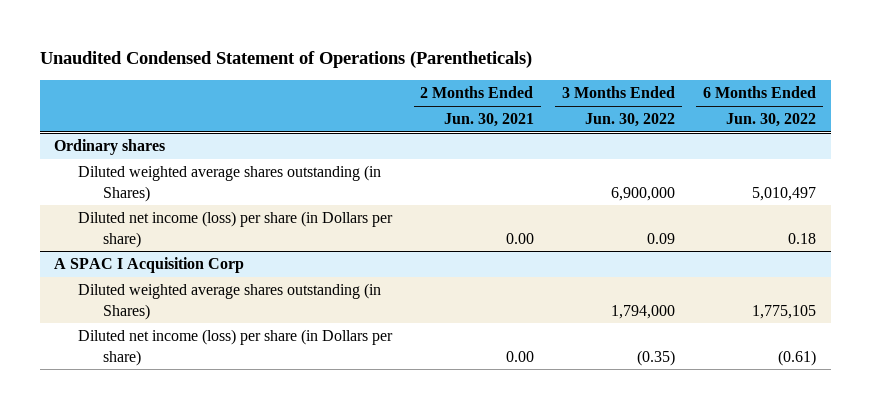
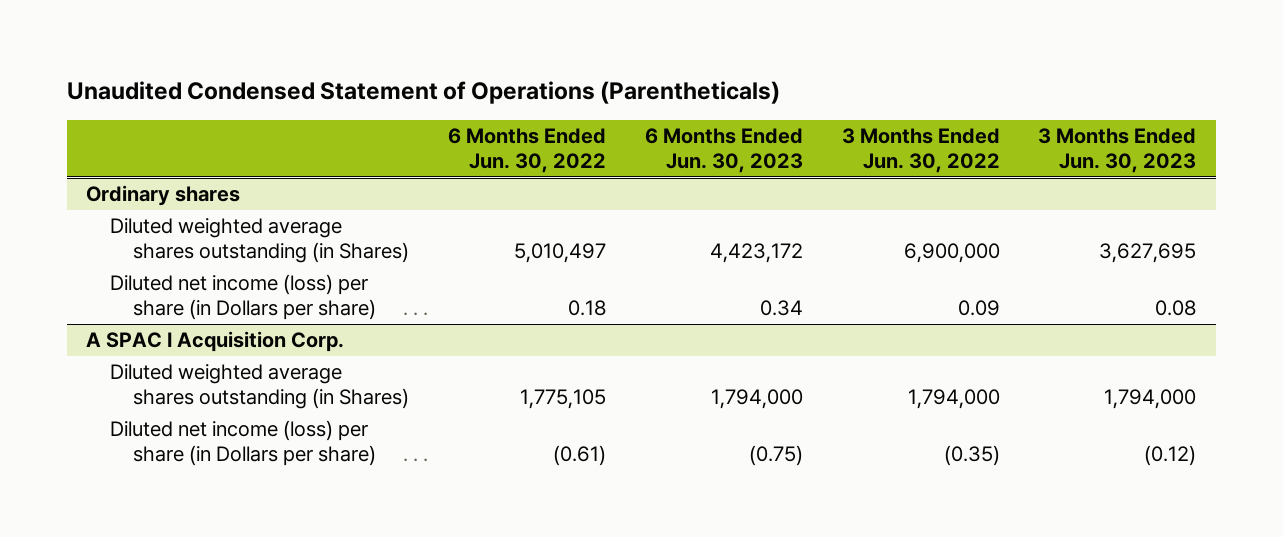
- | 2 Months Ended Jun. 30, 2021 | 3 Months Ended Jun. 30, 2022 | 6 Months Ended Jun. 30, 2022
+ | 6 Months Ended Jun. 30, 2022 | 6 Months Ended Jun. 30, 2023 | 3 Months Ended Jun. 30, 2022 | 3 Months Ended Jun. 30, 2023
- A SPAC I Acquisition Corp
+ A SPAC I Acquisition Corp.

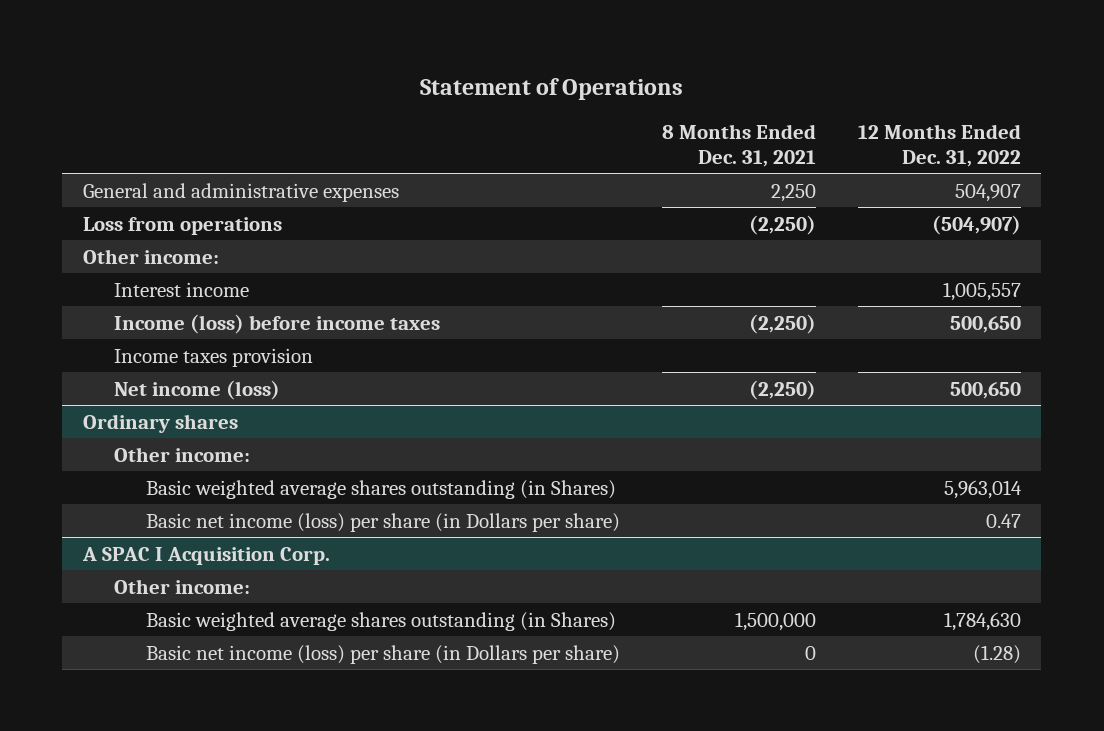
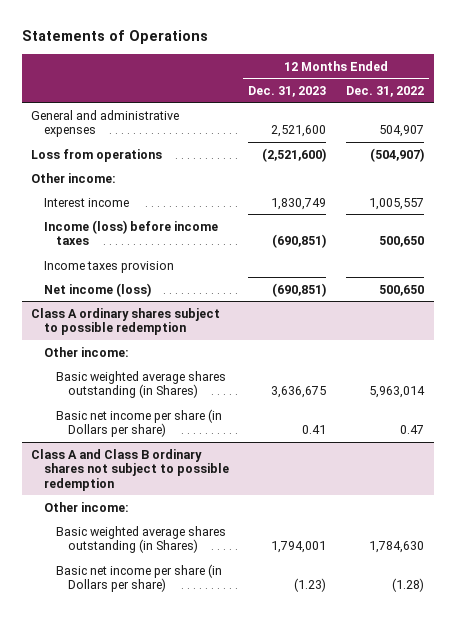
- Statement of Operations
+ Statements of Operations
- | 8 Months Ended Dec. 31, 2021 | 12 Months Ended Dec. 31, 2022
+ | 12 Months Ended Dec. 31, 2023 | 12 Months Ended Dec. 31, 2022
- Ordinary shares
+ Class A ordinary shares subject to possible redemption
- Basic net income (loss) per share (in Dollars per share) | | 0.47
- A SPAC I Acquisition Corp.
+ Basic net income per share (in Dollars per share) | 0.41 | 0.47
+ Class A and Class B ordinary shares not subject to possible redemption
- Basic net income (loss) per share (in Dollars per share) | 0 | (1.28)
+ Basic net income per share (in Dollars per share) | (1.23) | (1.28)

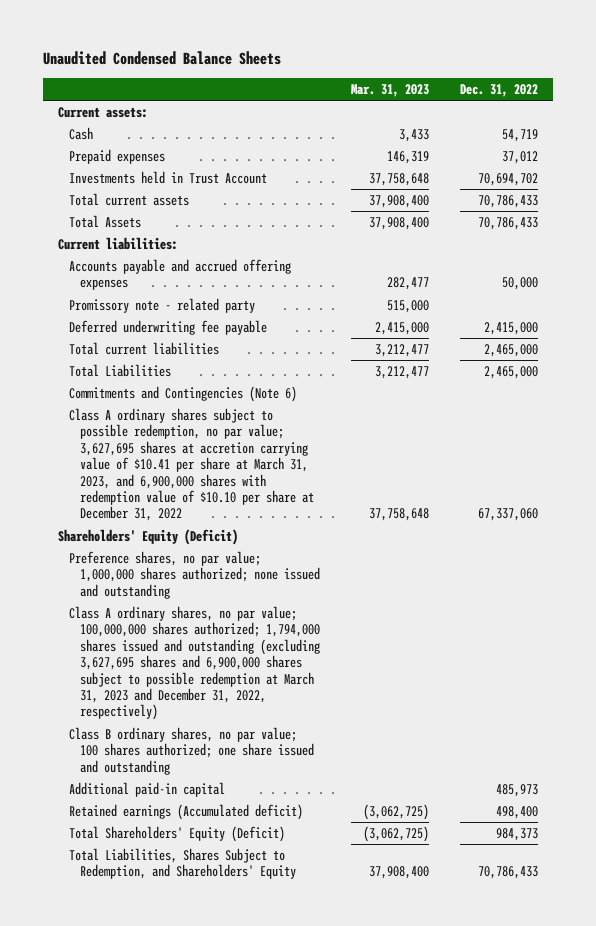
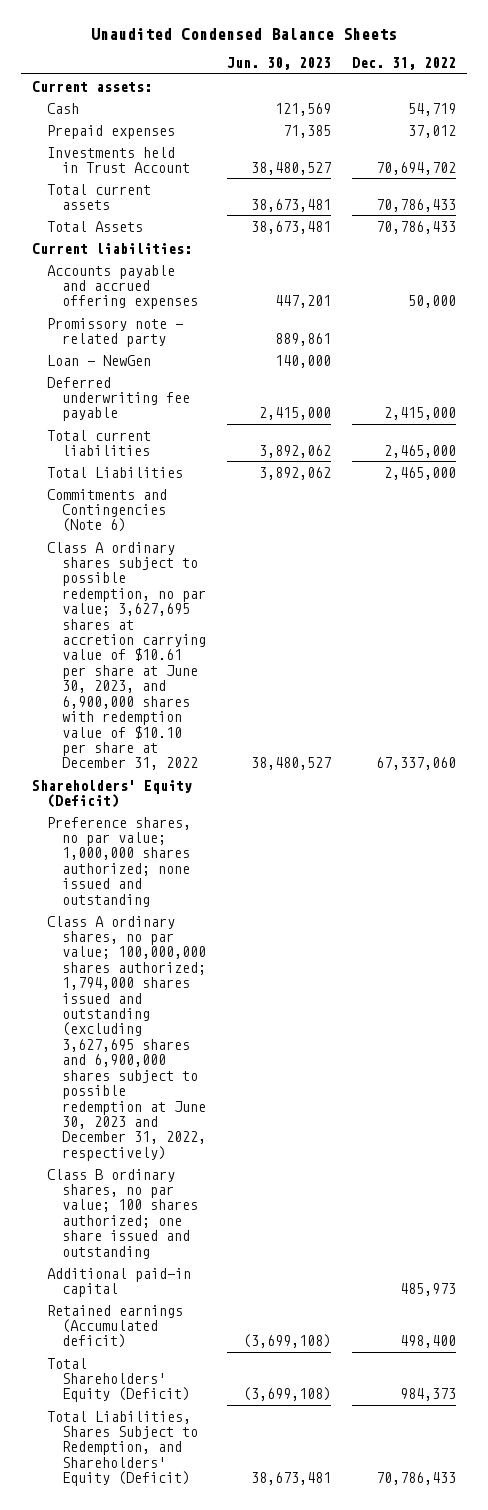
- | Mar. 31, 2023 | Dec. 31, 2022
+ | Jun. 30, 2023 | Dec. 31, 2022
+ Loan - NewGen | 140,000 |
- Class A ordinary shares subject to possible redemption, no par value; 3,627,695 shares at accretion carrying value of $10.41 per share at March 31, 2023, and 6,900,000 shares with redemption value of $10.10 per share at December 31, 2022 | 37,758,648 | 67,337,060
+ Class A ordinary shares subject to possible redemption, no par value; 3,627,695 shares at accretion carrying value of $10.61 per share at June 30, 2023, and 6,900,000 shares with redemption value of $10.10 per share at December 31, 2022 | 38,480,527 | 67,337,060
- Class A ordinary shares, no par value; 100,000,000 shares authorized; 1,794,000 shares issued and outstanding (excluding 3,627,695 shares and 6,900,000 shares subject to possible redemption at March 31, 2023 and December 31, 2022, respectively)
+ Class A ordinary shares, no par value; 100,000,000 shares authorized; 1,794,000 shares issued and outstanding (excluding 3,627,695 shares and 6,900,000 shares subject to possible redemption at June 30, 2023 and December 31, 2022, respectively)
- Total Liabilities, Shares Subject to Redemption, and Shareholders' Equity | 37,908,400 | 70,786,433
+ Total Liabilities, Shares Subject to Redemption, and Shareholders' Equity (Deficit) | 38,673,481 | 70,786,433

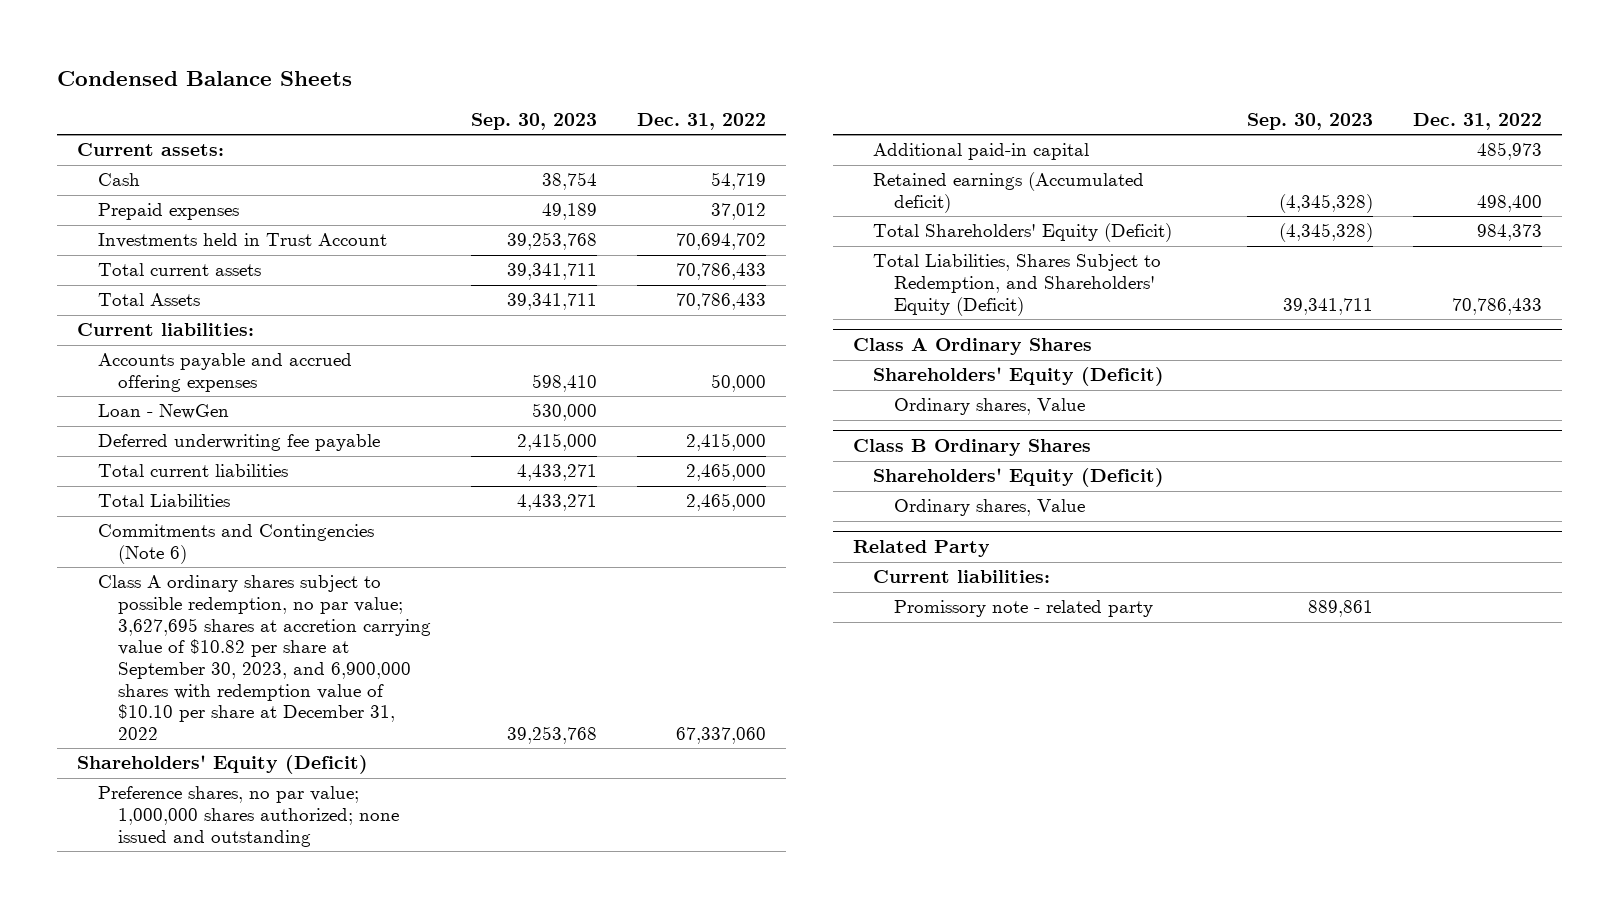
- Unaudited Condensed Balance Sheets
+ Condensed Balance Sheets
- | Jun. 30, 2023 | Dec. 31, 2022
+ | Sep. 30, 2023 | Dec. 31, 2022
- Promissory note - related party | 889,861 |
- Class A ordinary shares subject to possible redemption, no par value; 3,627,695 shares at accretion carrying value of $10.61 per share at June 30, 2023, and 6,900,000 shares with redemption value of $10.10 per share at December 31, 2022 | 38,480,527 | 67,337,060
+ Class A ordinary shares subject to possible redemption, no par value; 3,627,695 shares at accretion carrying value of $10.82 per share at September 30, 2023, and 6,900,000 shares with redemption value of $10.10 per share at December 31, 2022 | 39,253,768 | 67,337,060
- Class A ordinary shares, no par value; 100,000,000 shares authorized; 1,794,000 shares issued and outstanding (excluding 3,627,695 shares and 6,900,000 shares subject to possible redemption at June 30, 2023 and December 31, 2022, respectively)
- Class B ordinary shares, no par value; 100 shares authorized; one share issued and outstanding
+ Class A Ordinary Shares
+ Shareholders' Equity (Deficit)
+ Ordinary shares, Value
+ Class B Ordinary Shares
+ Shareholders' Equity (Deficit)
+ Ordinary shares, Value
+ Related Party
+ Current liabilities:
+ Promissory note - related party | 889,861 |

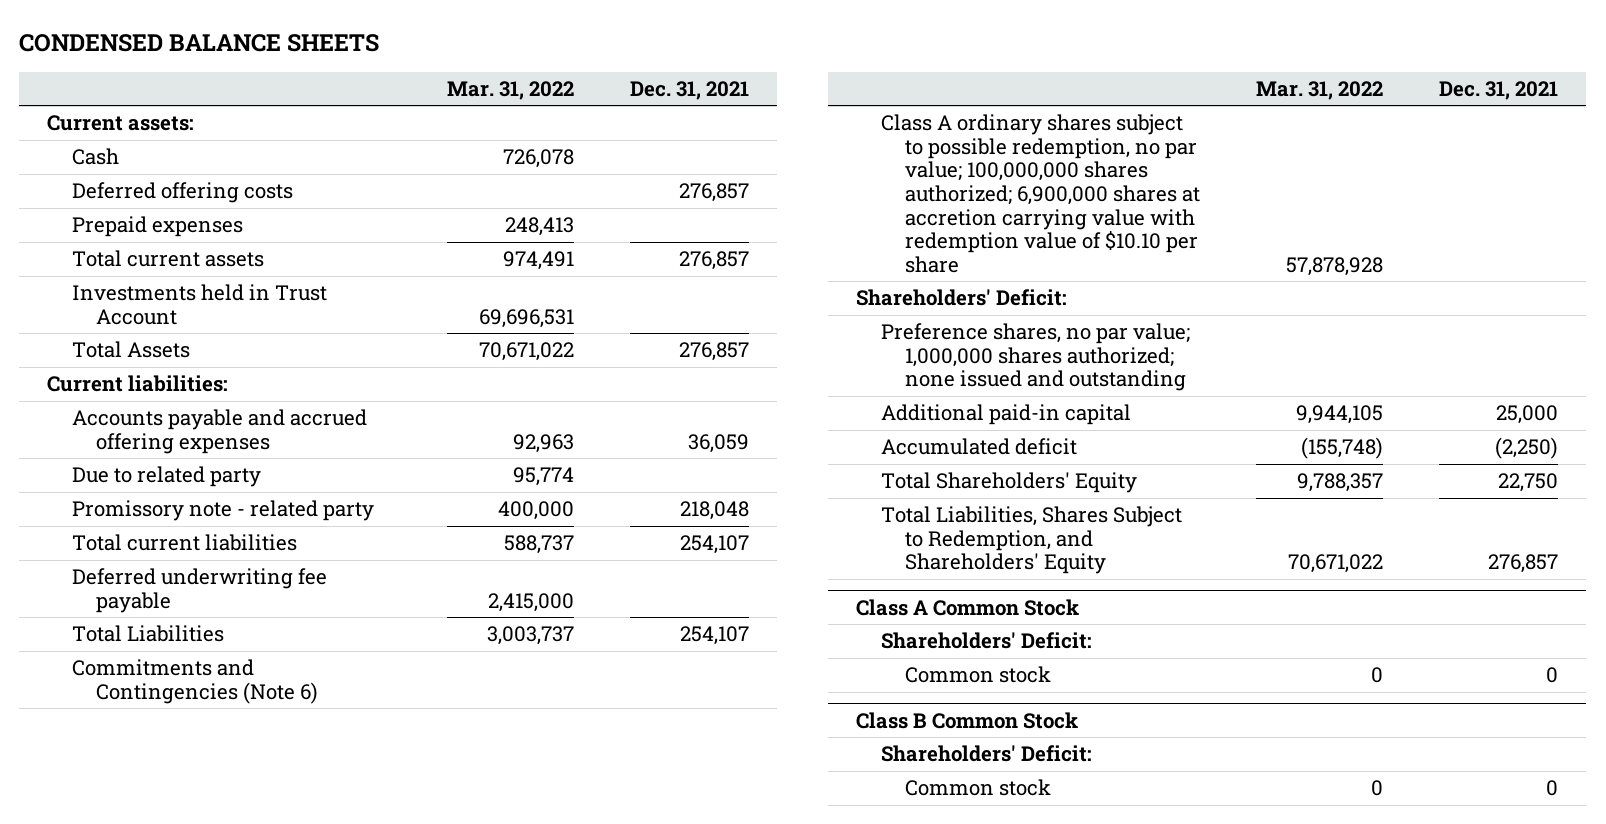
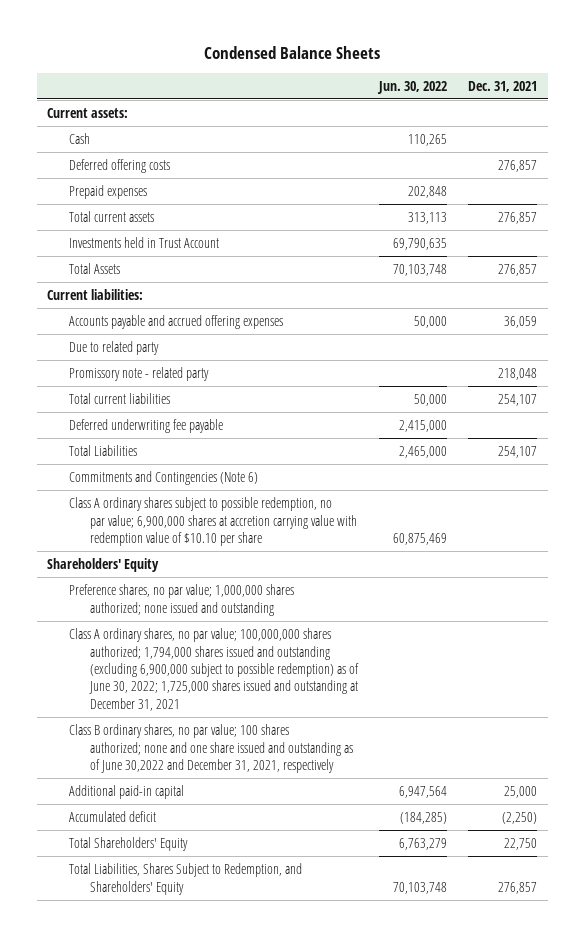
- CONDENSED BALANCE SHEETS
+ Condensed Balance Sheets
- | Mar. 31, 2022 | Dec. 31, 2021
+ | Jun. 30, 2022 | Dec. 31, 2021
- Class A ordinary shares subject to possible redemption, no par value; 100,000,000 shares authorized; 6,900,000 shares at accretion carrying value with redemption value of $10.10 per share | 57,878,928 |
- Shareholders' Deficit:
+ Class A ordinary shares subject to possible redemption, no par value; 6,900,000 shares at accretion carrying value with redemption value of $10.10 per share | 60,875,469 |
+ Shareholders' Equity
+ Class A ordinary shares, no par value; 100,000,000 shares authorized; 1,794,000 shares issued and outstanding (excluding 6,900,000 subject to possible redemption) as of June 30, 2022; 1,725,000 shares issued and outstanding at December 31, 2021
+ Class B ordinary shares, no par value; 100 shares authorized; none and one share issued and outstanding as of June 30,2022 and December 31, 2021, respectively
- Class A Common Stock
- Shareholders' Deficit:
- Common stock | 0 | 0
- Class B Common Stock
- Shareholders' Deficit:
- Common stock | 0 | 0

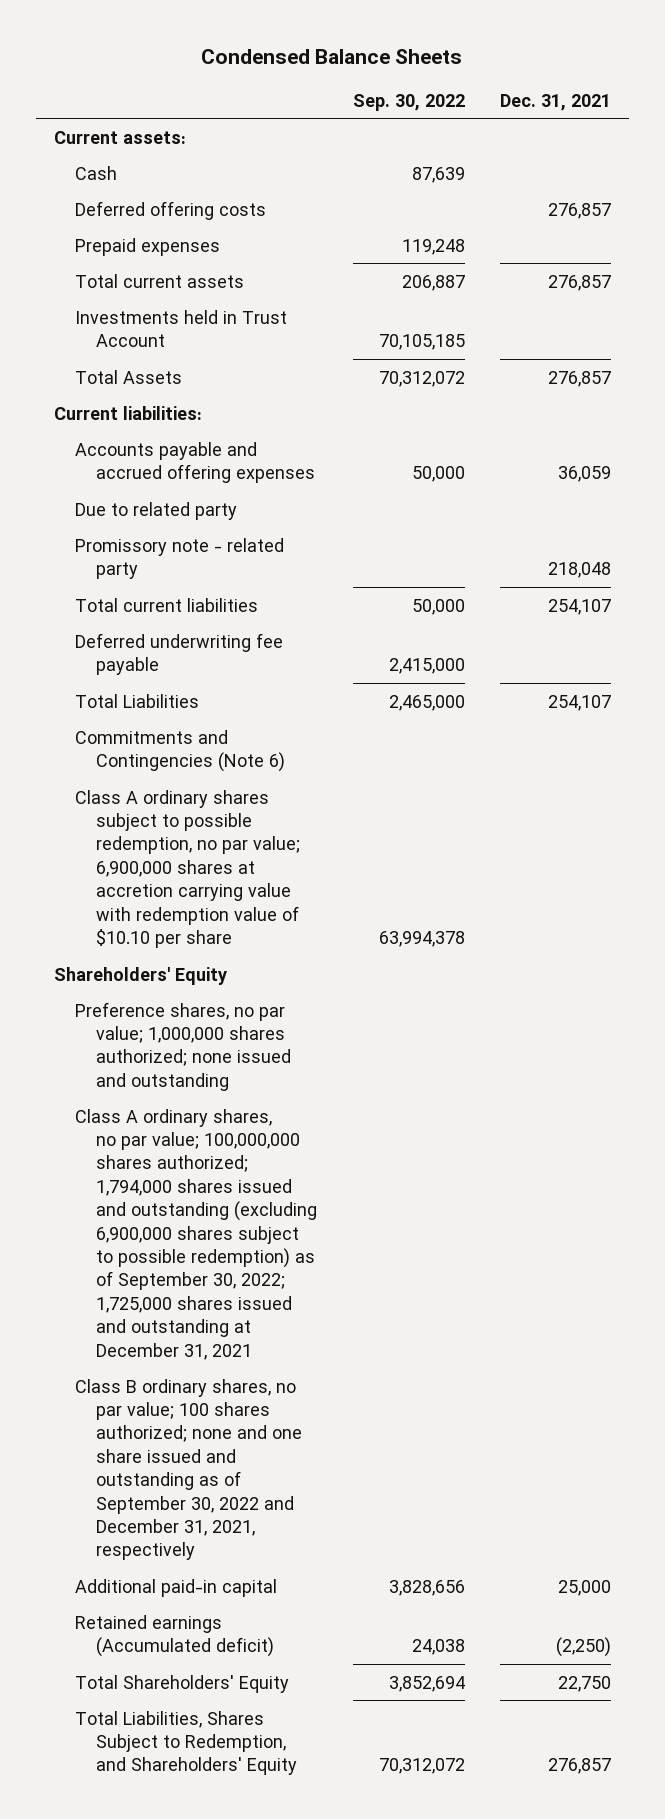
- | Jun. 30, 2022 | Dec. 31, 2021
+ | Sep. 30, 2022 | Dec. 31, 2021
- Class A ordinary shares, no par value; 100,000,000 shares authorized; 1,794,000 shares issued and outstanding (excluding 6,900,000 subject to possible redemption) as of June 30, 2022; 1,725,000 shares issued and outstanding at December 31, 2021
- Class B ordinary shares, no par value; 100 shares authorized; none and one share issued and outstanding as of June 30,2022 and December 31, 2021, respectively
+ Class A ordinary shares, no par value; 100,000,000 shares authorized; 1,794,000 shares issued and outstanding (excluding 6,900,000 shares subject to possible redemption) as of September 30, 2022; 1,725,000 shares issued and outstanding at December 31, 2021
+ Class B ordinary shares, no par value; 100 shares authorized; none and one share issued and outstanding as of September 30, 2022 and December 31, 2021, respectively
- Accumulated deficit | (184,285) | (2,250)
+ Retained earnings (Accumulated deficit) | 24,038 | (2,250)

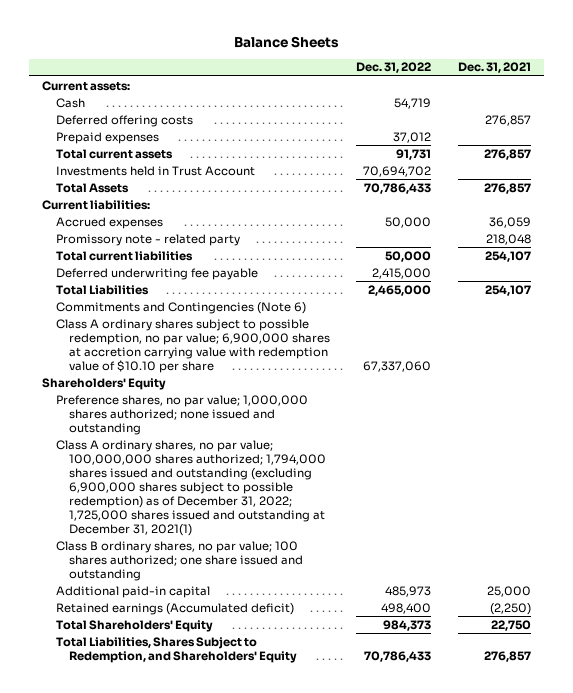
- Condensed Balance Sheets
+ Balance Sheets
- | Sep. 30, 2022 | Dec. 31, 2021
+ | Dec. 31, 2022 | Dec. 31, 2021
- Accounts payable and accrued offering expenses | 50,000 | 36,059
- Due to related party
+ Accrued expenses | 50,000 | 36,059
- Class A ordinary shares, no par value; 100,000,000 shares authorized; 1,794,000 shares issued and outstanding (excluding 6,900,000 shares subject to possible redemption) as of September 30, 2022; 1,725,000 shares issued and outstanding at December 31, 2021
- Class B ordinary shares, no par value; 100 shares authorized; none and one share issued and outstanding as of September 30, 2022 and December 31, 2021, respectively
+ Class A ordinary shares, no par value; 100,000,000 shares authorized; 1,794,000 shares issued and outstanding (excluding 6,900,000 shares subject to possible redemption) as of December 31, 2022; 1,725,000 shares issued and outstanding at December 31, 2021(1)
+ Class B ordinary shares, no par value; 100 shares authorized; one share issued and outstanding

